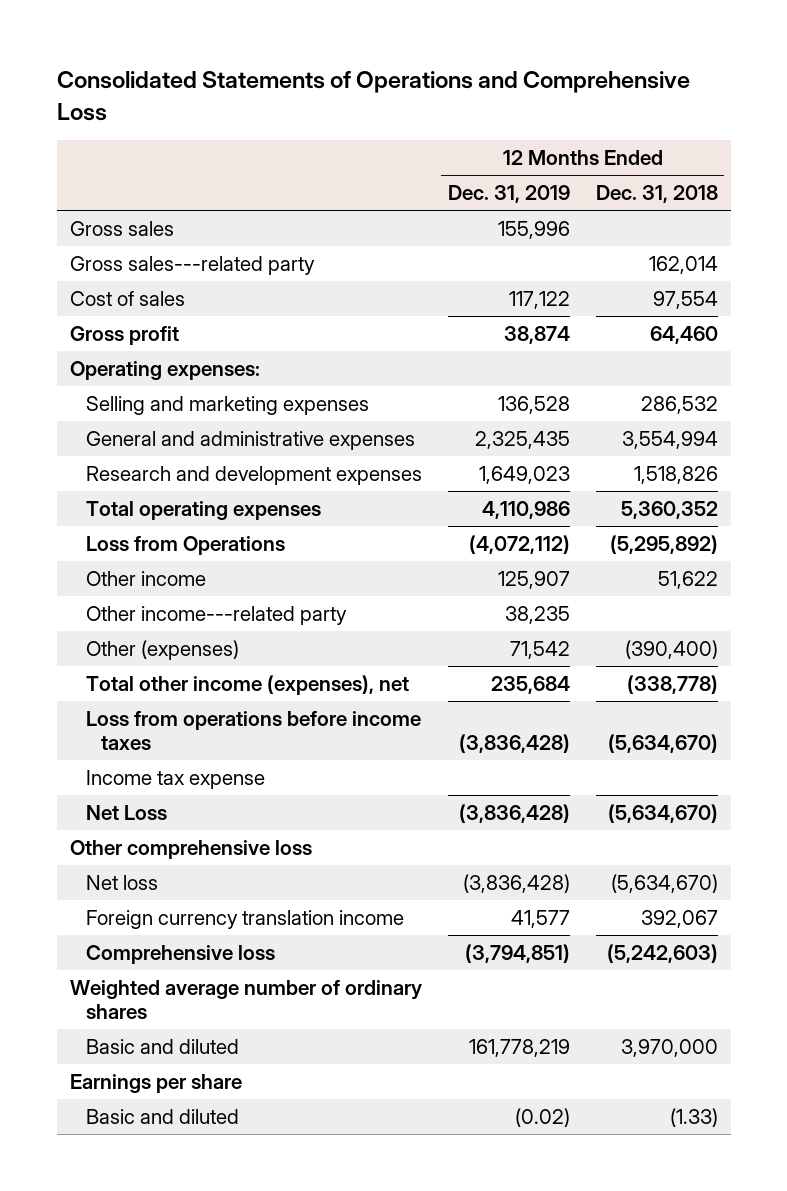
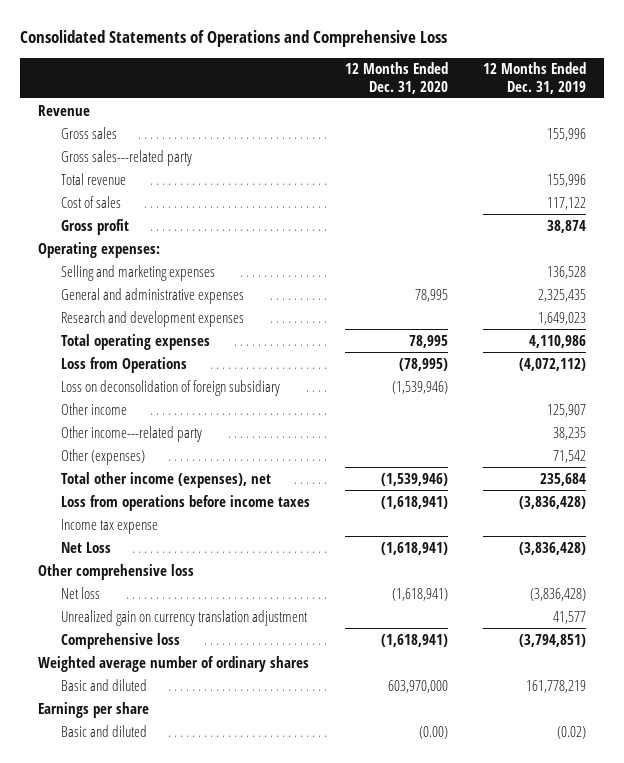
- | 12 Months Ended Dec. 31, 2019 | 12 Months Ended Dec. 31, 2018
+ | 12 Months Ended Dec. 31, 2020 | 12 Months Ended Dec. 31, 2019
+ Revenue
+ Total revenue | | 155,996
+ Loss on deconsolidation of foreign subsidiary | (1,539,946) |
- Foreign currency translation income | 41,577 | 392,067
+ Unrealized gain on currency translation adjustment | | 41,577

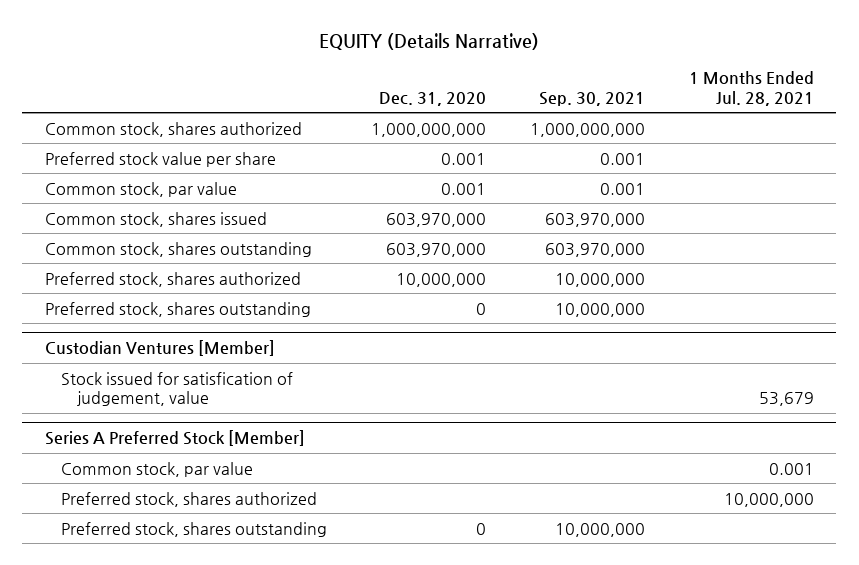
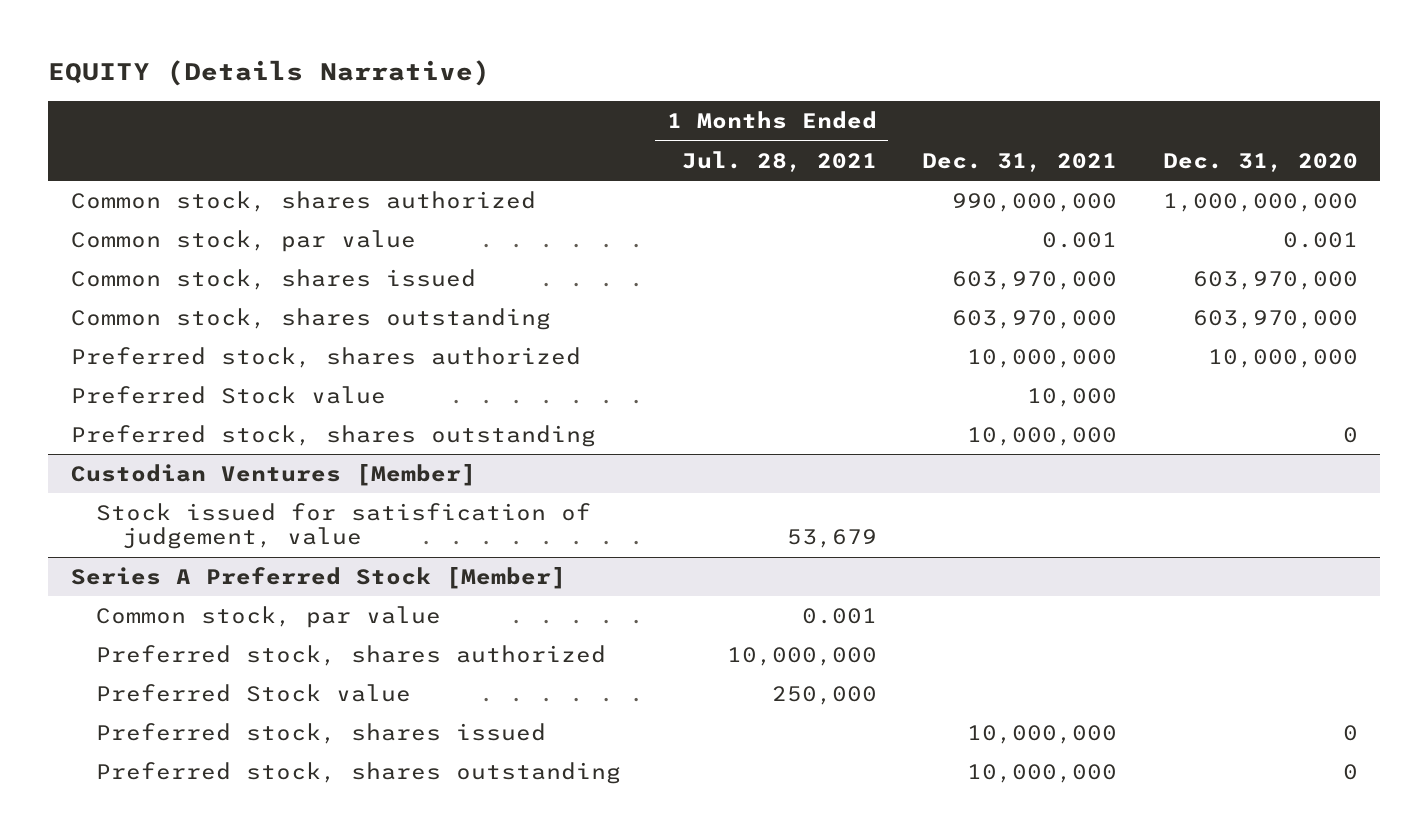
- | Dec. 31, 2020 | Sep. 30, 2021 | 1 Months Ended Jul. 28, 2021
+ | 1 Months Ended Jul. 28, 2021 | Dec. 31, 2021 | Dec. 31, 2020
- Preferred stock value per share | 0.001 | 0.001 |
+ Preferred Stock value | | 10,000 |
@ Series A Preferred Stock [Member]
+ Preferred Stock value | 250,000 | |
+ Preferred stock, shares issued | | 10,000,000 | 0

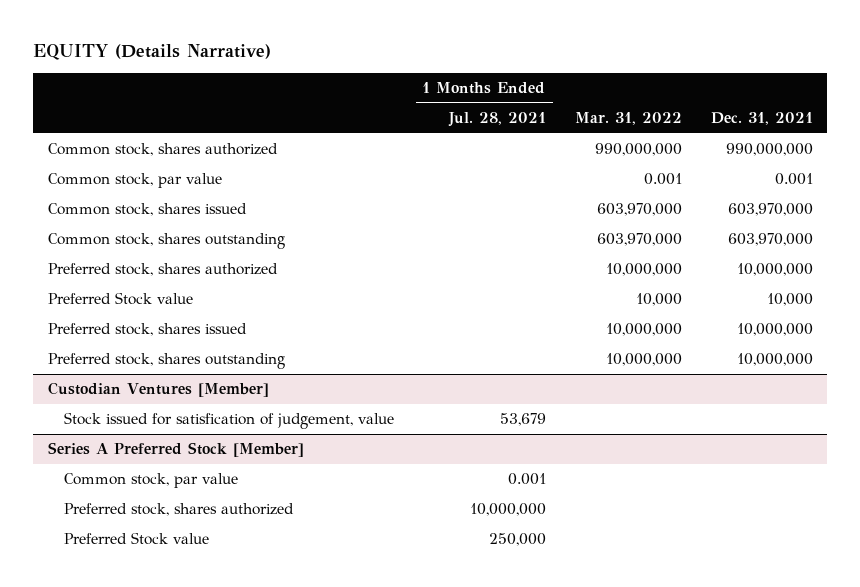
- | 1 Months Ended Jul. 28, 2021 | Dec. 31, 2021 | Dec. 31, 2020
+ | 1 Months Ended Jul. 28, 2021 | Mar. 31, 2022 | Dec. 31, 2021
+ Preferred stock, shares issued | | 10,000,000 | 10,000,000
@ Series A Preferred Stock [Member]
- Preferred stock, shares issued | | 10,000,000 | 0
- Preferred stock, shares outstanding | | 10,000,000 | 0

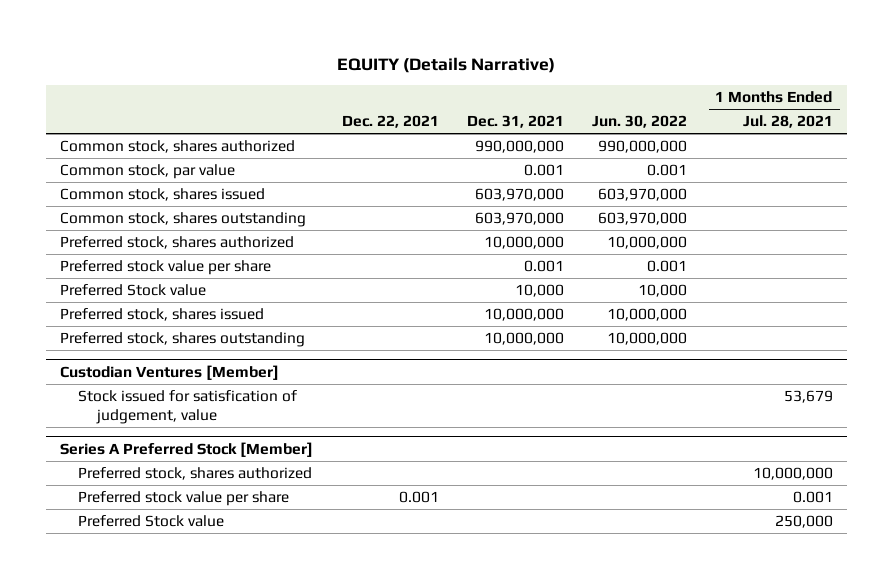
- | 1 Months Ended Jul. 28, 2021 | Mar. 31, 2022 | Dec. 31, 2021
+ | Dec. 22, 2021 | Dec. 31, 2021 | Jun. 30, 2022 | 1 Months Ended Jul. 28, 2021
+ Preferred stock value per share | | 0.001 | 0.001 |
@ Series A Preferred Stock [Member]
- Common stock, par value | 0.001 | |
+ Preferred stock value per share | 0.001 | | | 0.001

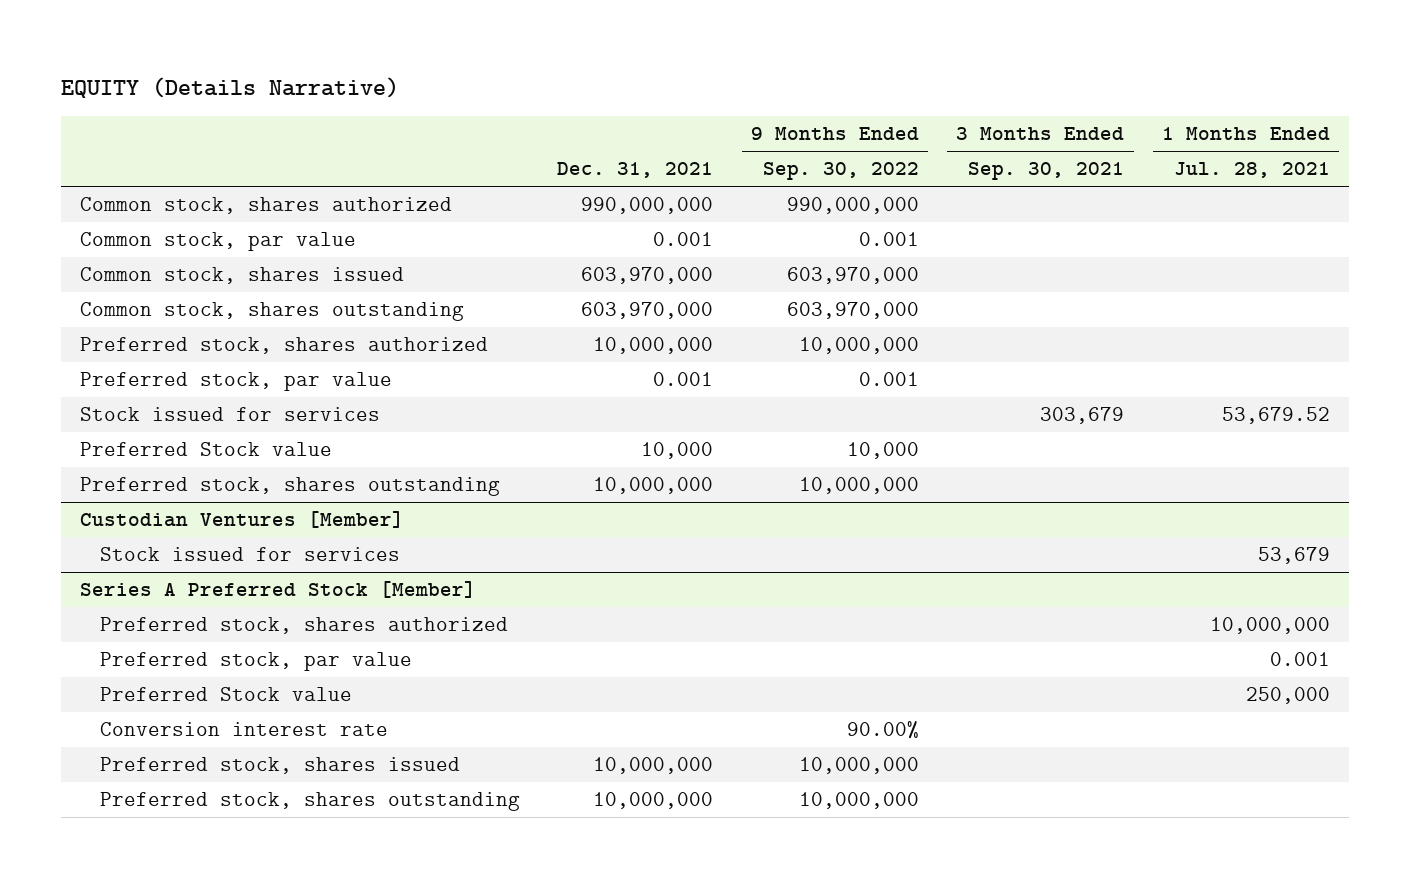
- | Dec. 22, 2021 | Dec. 31, 2021 | Jun. 30, 2022 | 1 Months Ended Jul. 28, 2021
+ | Dec. 31, 2021 | 9 Months Ended Sep. 30, 2022 | 3 Months Ended Sep. 30, 2021 | 1 Months Ended Jul. 28, 2021
- Preferred stock value per share | | 0.001 | 0.001 |
+ Preferred stock, par value | 0.001 | 0.001 | |
+ Stock issued for services | | | 303,679 | 53,679.52
- Preferred stock, shares issued | | 10,000,000 | 10,000,000 |
@ Custodian Ventures [Member]
- Stock issued for satisfication of judgement, value | | | | 53,679
+ Stock issued for services | | | | 53,679
@ Series A Preferred Stock [Member]
- Preferred stock value per share | 0.001 | | | 0.001
+ Preferred stock, par value | | | | 0.001
+ Conversion interest rate | | 90.00% | |
+ Preferred stock, shares issued | 10,000,000 | 10,000,000 | |
+ Preferred stock, shares outstanding | 10,000,000 | 10,000,000 | |

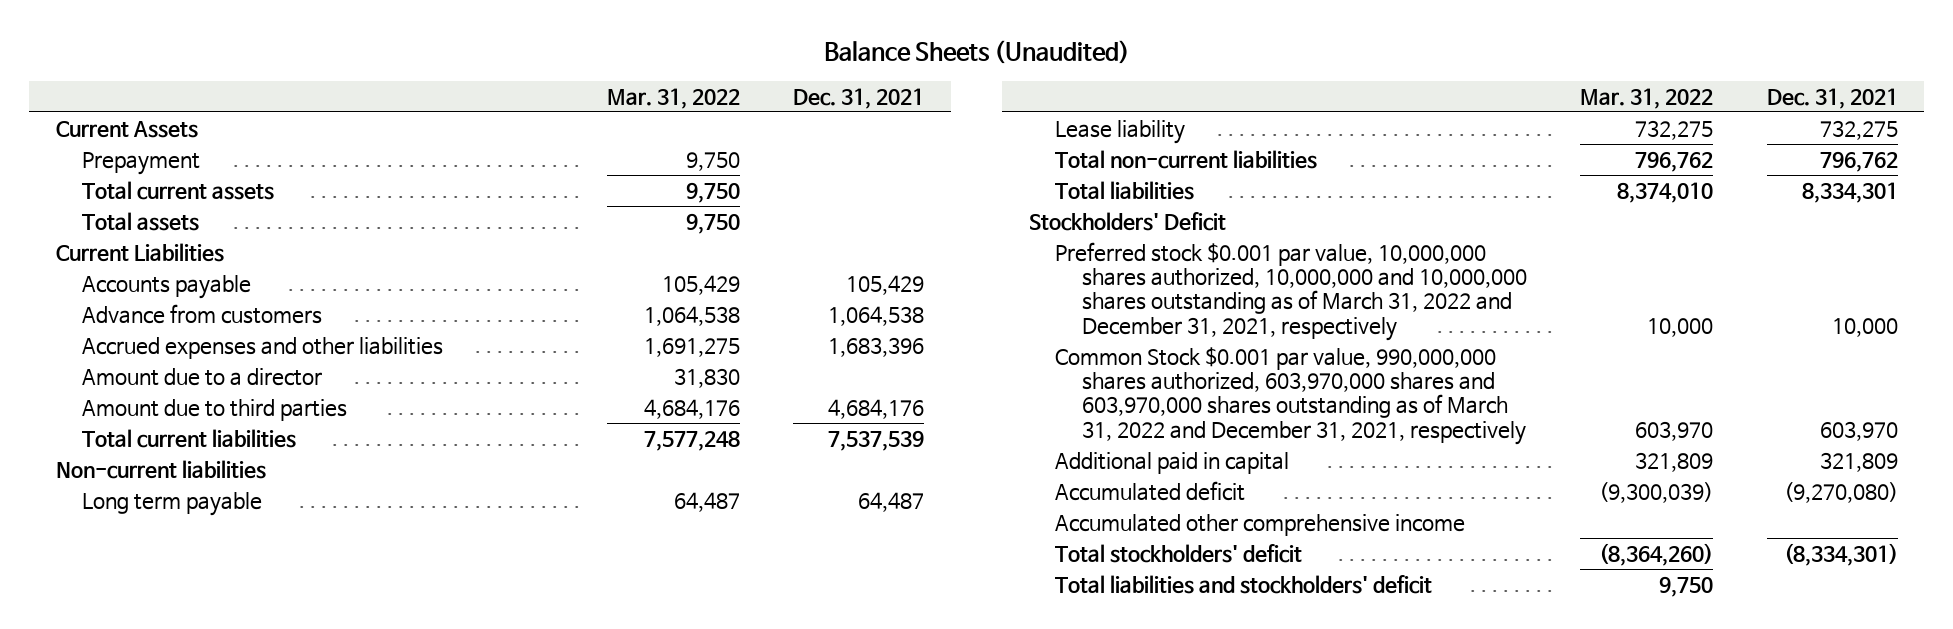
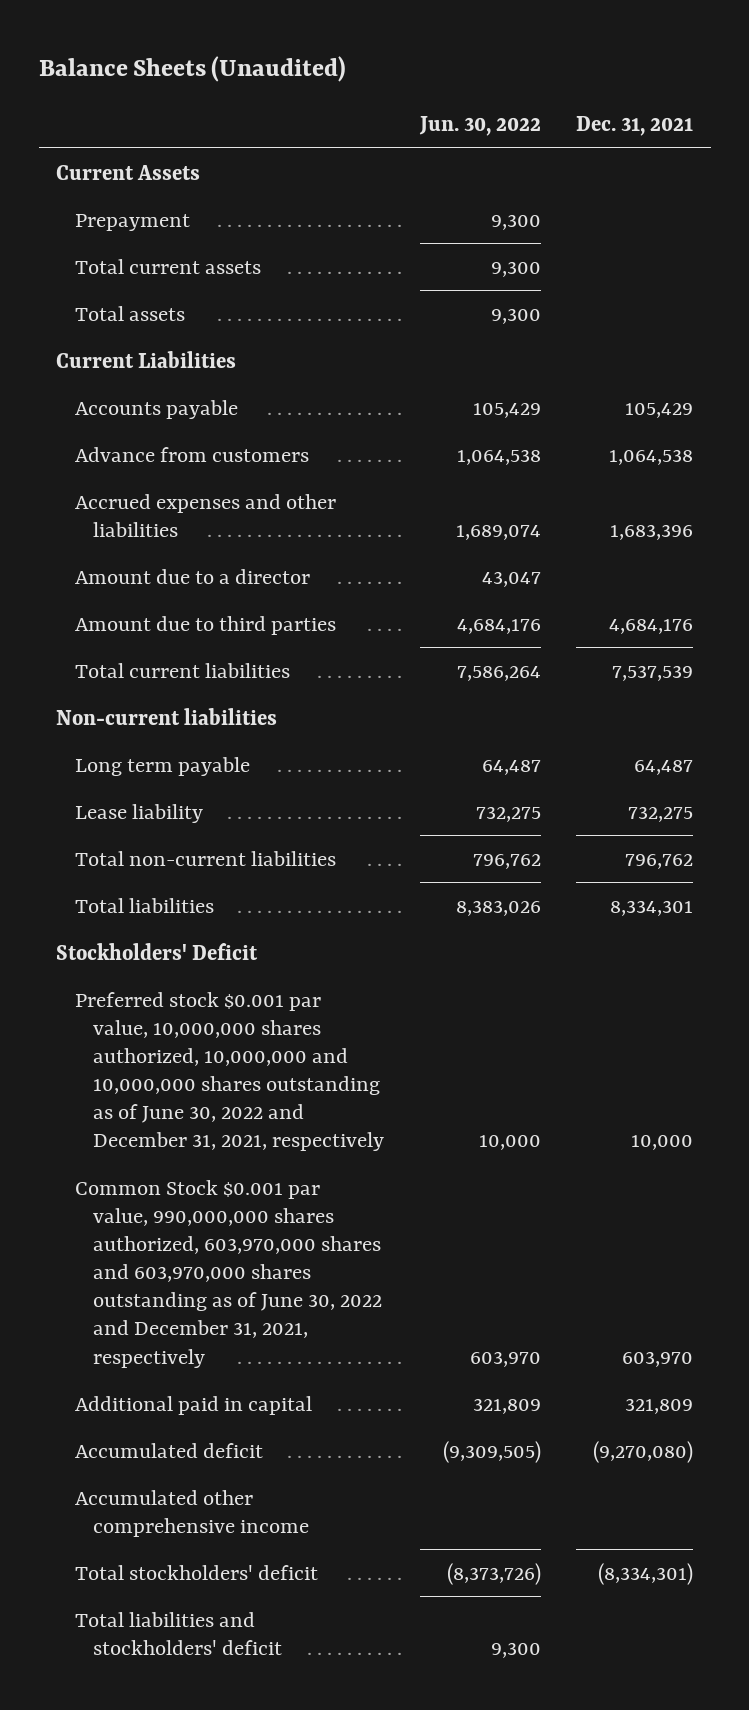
- | Mar. 31, 2022 | Dec. 31, 2021
+ | Jun. 30, 2022 | Dec. 31, 2021
- Preferred stock $0.001 par value, 10,000,000 shares authorized, 10,000,000 and 10,000,000 shares outstanding as of March 31, 2022 and December 31, 2021, respectively | 10,000 | 10,000
- Common Stock $0.001 par value, 990,000,000 shares authorized, 603,970,000 shares and 603,970,000 shares outstanding as of March 31, 2022 and December 31, 2021, respectively | 603,970 | 603,970
+ Preferred stock $0.001 par value, 10,000,000 shares authorized, 10,000,000 and 10,000,000 shares outstanding as of June 30, 2022 and December 31, 2021, respectively | 10,000 | 10,000
+ Common Stock $0.001 par value, 990,000,000 shares authorized, 603,970,000 shares and 603,970,000 shares outstanding as of June 30, 2022 and December 31, 2021, respectively | 603,970 | 603,970

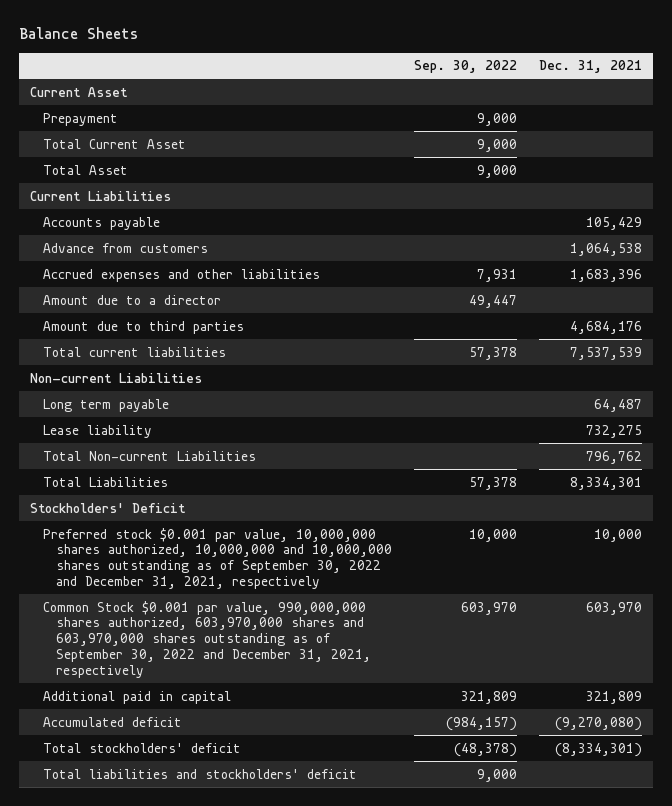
- Balance Sheets (Unaudited)
+ Balance Sheets
- | Jun. 30, 2022 | Dec. 31, 2021
+ | Sep. 30, 2022 | Dec. 31, 2021
- Current Assets
+ Current Asset
- Total current assets | 9,300 |
- Total assets | 9,300 |
+ Total Current Asset | 9,000 |
+ Total Asset | 9,000 |
- Non-current liabilities
+ Non-current Liabilities
- Total non-current liabilities | 796,762 | 796,762
- Total liabilities | 8,383,026 | 8,334,301
+ Total Non-current Liabilities | | 796,762
+ Total Liabilities | 57,378 | 8,334,301
- Preferred stock $0.001 par value, 10,000,000 shares authorized, 10,000,000 and 10,000,000 shares outstanding as of June 30, 2022 and December 31, 2021, respectively | 10,000 | 10,000
- Common Stock $0.001 par value, 990,000,000 shares authorized, 603,970,000 shares and 603,970,000 shares outstanding as of June 30, 2022 and December 31, 2021, respectively | 603,970 | 603,970
+ Preferred stock $0.001 par value, 10,000,000 shares authorized, 10,000,000 and 10,000,000 shares outstanding as of September 30, 2022 and December 31, 2021, respectively | 10,000 | 10,000
+ Common Stock $0.001 par value, 990,000,000 shares authorized, 603,970,000 shares and 603,970,000 shares outstanding as of September 30, 2022 and December 31, 2021, respectively | 603,970 | 603,970
- Accumulated other comprehensive income

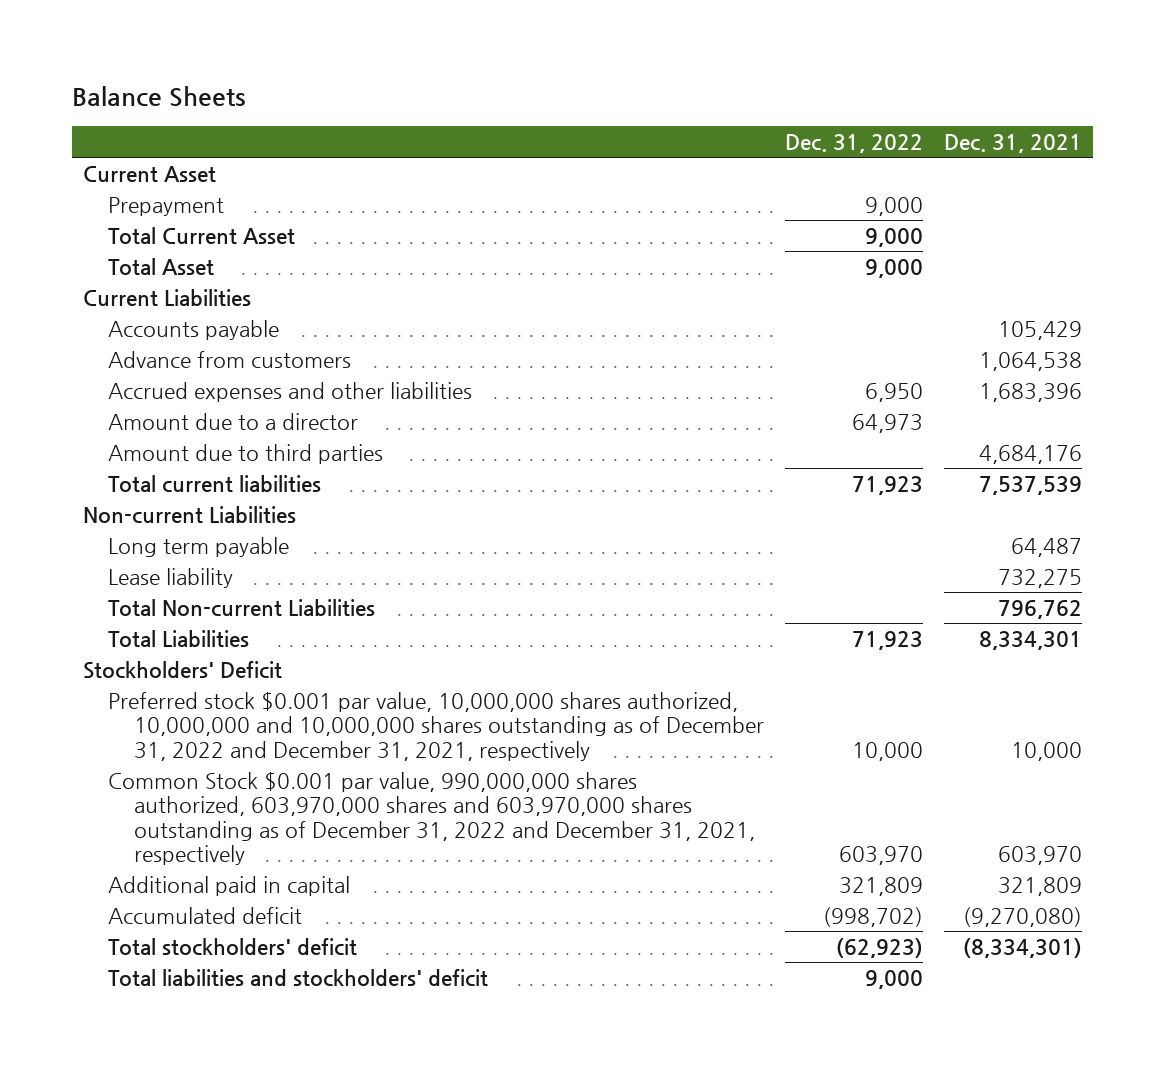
- | Sep. 30, 2022 | Dec. 31, 2021
+ | Dec. 31, 2022 | Dec. 31, 2021
- Preferred stock $0.001 par value, 10,000,000 shares authorized, 10,000,000 and 10,000,000 shares outstanding as of September 30, 2022 and December 31, 2021, respectively | 10,000 | 10,000
- Common Stock $0.001 par value, 990,000,000 shares authorized, 603,970,000 shares and 603,970,000 shares outstanding as of September 30, 2022 and December 31, 2021, respectively | 603,970 | 603,970
+ Preferred stock $0.001 par value, 10,000,000 shares authorized, 10,000,000 and 10,000,000 shares outstanding as of December 31, 2022 and December 31, 2021, respectively | 10,000 | 10,000
+ Common Stock $0.001 par value, 990,000,000 shares authorized, 603,970,000 shares and 603,970,000 shares outstanding as of December 31, 2022 and December 31, 2021, respectively | 603,970 | 603,970

